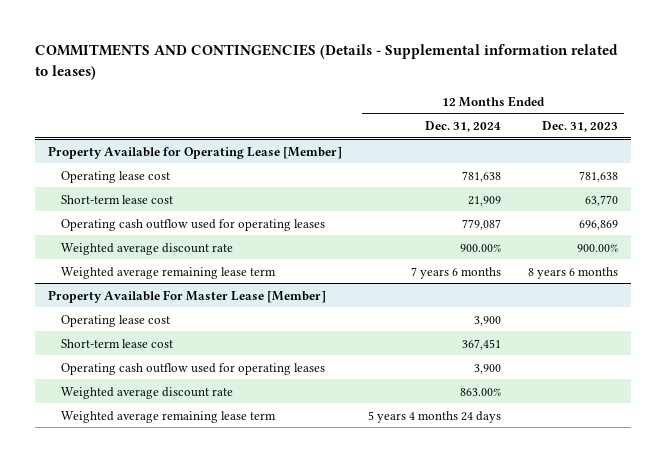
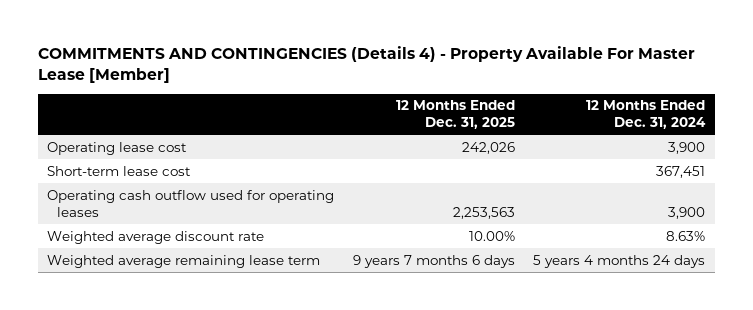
- COMMITMENTS AND CONTINGENCIES (Details - Supplemental information related to leases)
+ COMMITMENTS AND CONTINGENCIES (Details 4) - Property Available For Master Lease [Member]
- | 12 Months Ended Dec. 31, 2024 | 12 Months Ended Dec. 31, 2023
+ | 12 Months Ended Dec. 31, 2025 | 12 Months Ended Dec. 31, 2024
- Property Available for Operating Lease [Member]
- Operating lease cost | 781,638 | 781,638
- Short-term lease cost | 21,909 | 63,770
- Operating cash outflow used for operating leases | 779,087 | 696,869
- Weighted average discount rate | 900.00% | 900.00%
- Weighted average remaining lease term | 7 years 6 months | 8 years 6 months
- Property Available For Master Lease [Member]
- Weighted average discount rate | 863.00% |
+ Weighted average discount rate | 10.00% | 8.63%

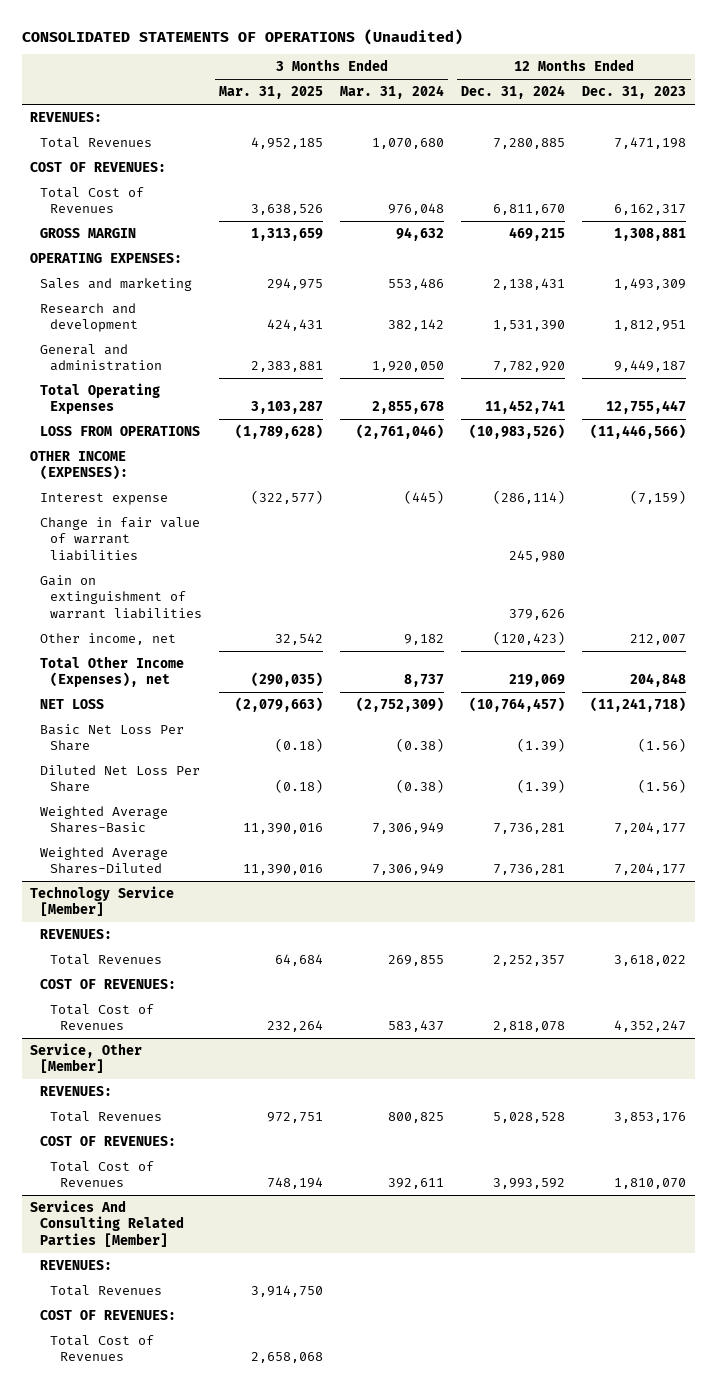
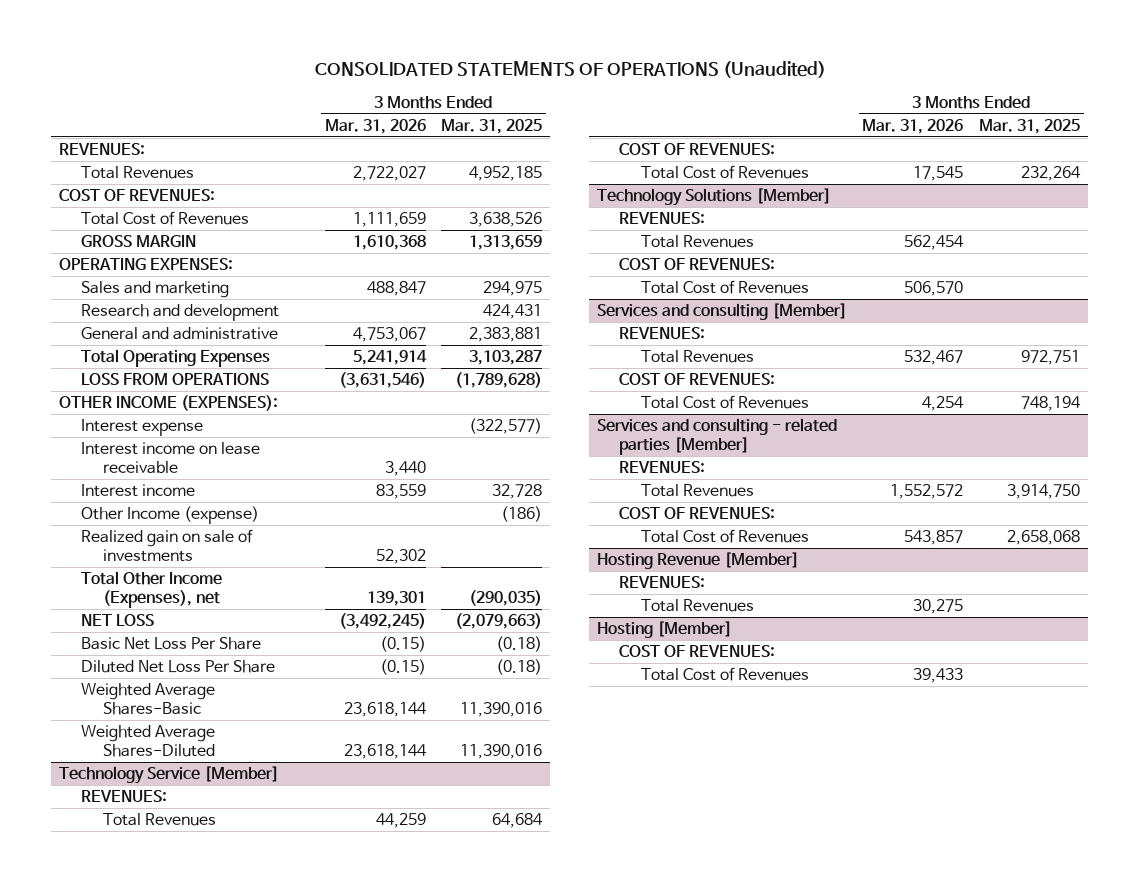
- | 3 Months Ended Mar. 31, 2025 | 3 Months Ended Mar. 31, 2024 | 12 Months Ended Dec. 31, 2024 | 12 Months Ended Dec. 31, 2023
+ | 3 Months Ended Mar. 31, 2026 | 3 Months Ended Mar. 31, 2025
- General and administration | 2,383,881 | 1,920,050 | 7,782,920 | 9,449,187
+ General and administrative | 4,753,067 | 2,383,881
- Change in fair value of warrant liabilities | | | 245,980 |
- Gain on extinguishment of warrant liabilities | | | 379,626 |
- Other income, net | 32,542 | 9,182 | (120,423) | 212,007
+ Interest income on lease receivable | 3,440 |
+ Interest income | 83,559 | 32,728
+ Other Income (expense) | | (186)
+ Realized gain on sale of investments | 52,302 |
- Service, Other [Member]
+ Technology Solutions [Member]
+ Total Revenues | 562,454 |
+ COST OF REVENUES:
+ Total Cost of Revenues | 506,570 |
+ Services and consulting [Member]
+ REVENUES:
- Services And Consulting Related Parties [Member]
+ Services and consulting - related parties [Member]
+ Hosting Revenue [Member]
+ REVENUES:
+ Total Revenues | 30,275 |
+ Hosting [Member]
+ COST OF REVENUES:
+ Total Cost of Revenues | 39,433 |

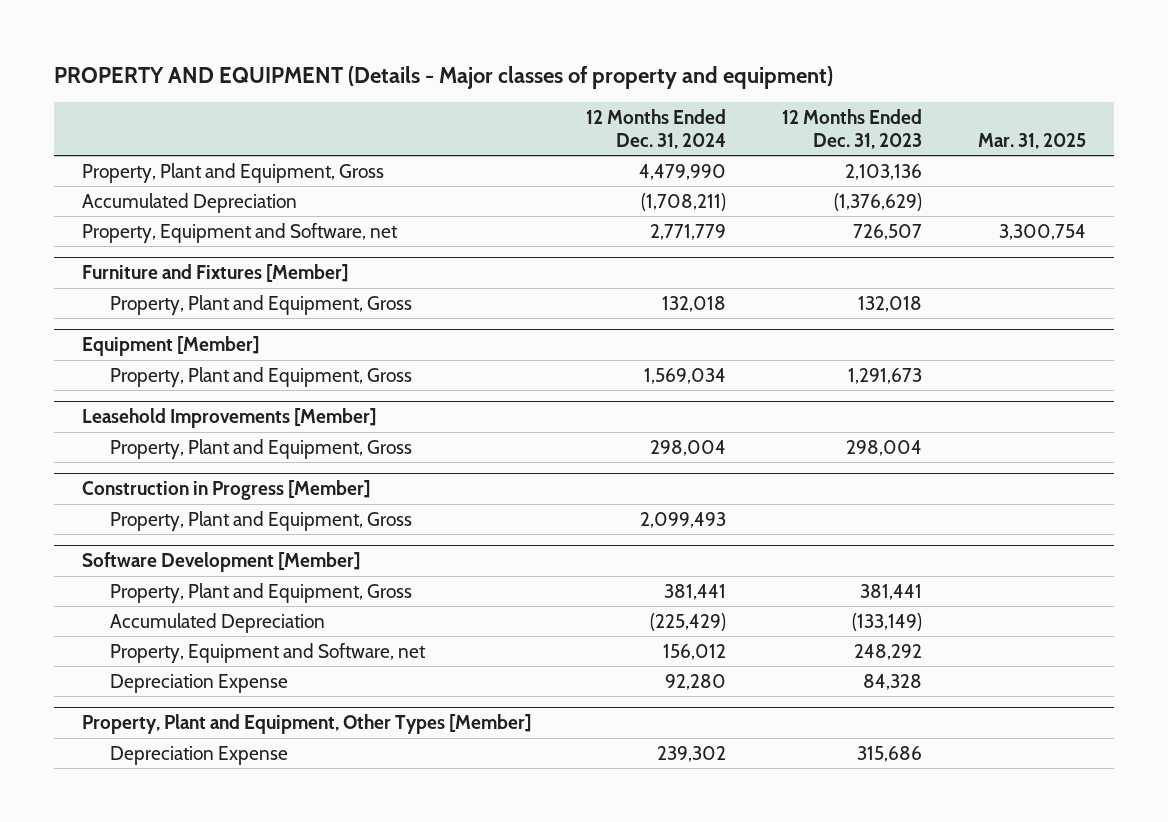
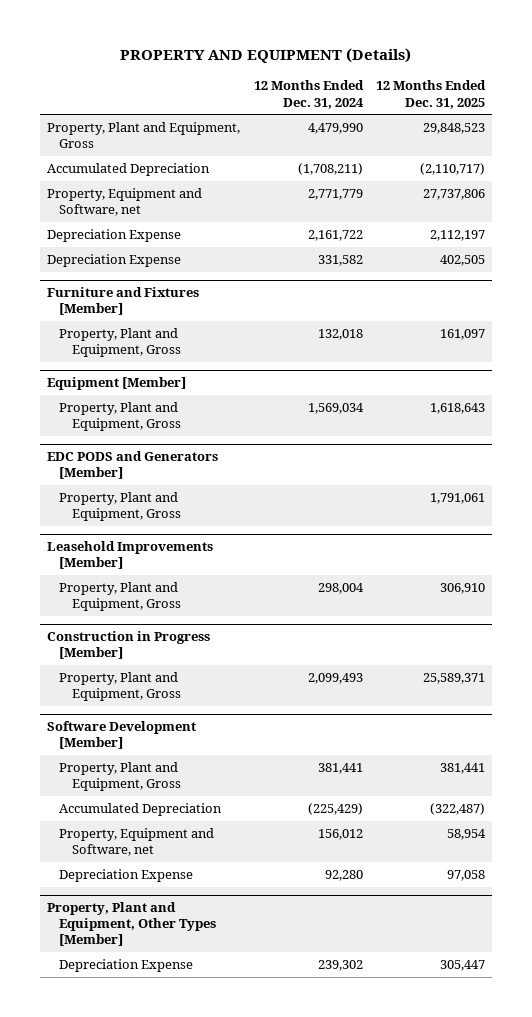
- PROPERTY AND EQUIPMENT (Details - Major classes of property and equipment)
+ PROPERTY AND EQUIPMENT (Details)
- | 12 Months Ended Dec. 31, 2024 | 12 Months Ended Dec. 31, 2023 | Mar. 31, 2025
+ | 12 Months Ended Dec. 31, 2024 | 12 Months Ended Dec. 31, 2025
+ Depreciation Expense | 2,161,722 | 2,112,197
+ Depreciation Expense | 331,582 | 402,505
+ EDC PODS and Generators [Member]
+ Property, Plant and Equipment, Gross | | 1,791,061

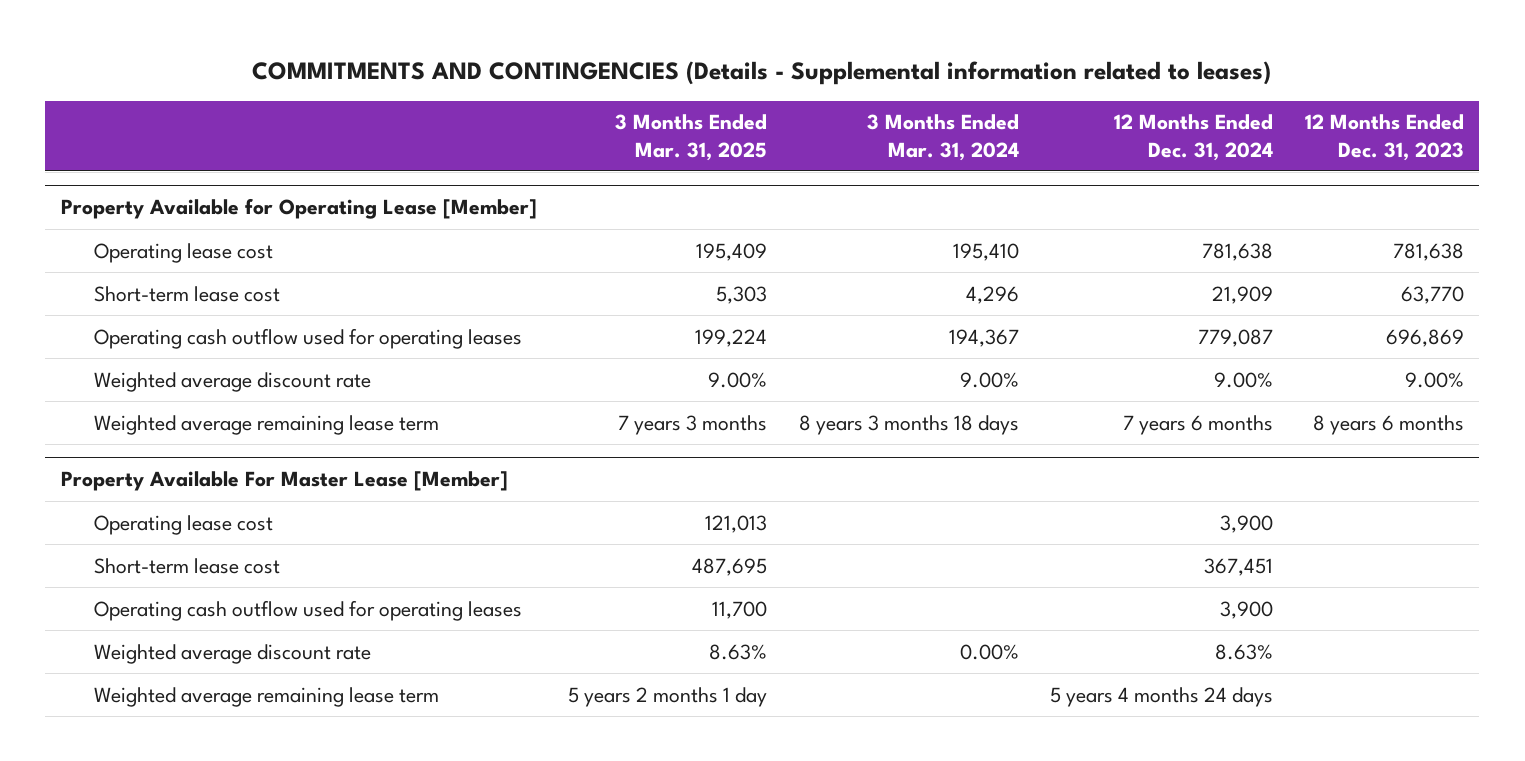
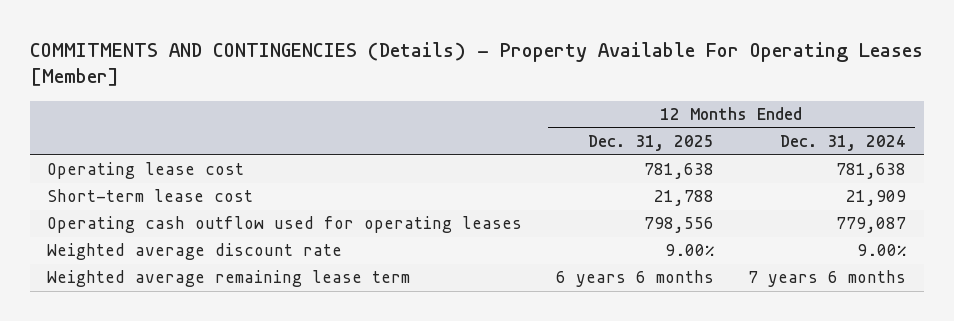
- COMMITMENTS AND CONTINGENCIES (Details - Supplemental information related to leases)
+ COMMITMENTS AND CONTINGENCIES (Details) - Property Available For Operating Leases [Member]
- | 3 Months Ended Mar. 31, 2025 | 3 Months Ended Mar. 31, 2024 | 12 Months Ended Dec. 31, 2024 | 12 Months Ended Dec. 31, 2023
+ | 12 Months Ended Dec. 31, 2025 | 12 Months Ended Dec. 31, 2024
- Property Available for Operating Lease [Member]
- Property Available For Master Lease [Member]
- Operating lease cost | 121,013 | | 3,900 |
- Short-term lease cost | 487,695 | | 367,451 |
- Operating cash outflow used for operating leases | 11,700 | | 3,900 |
- Weighted average discount rate | 8.63% | 0.00% | 8.63% |
- Weighted average remaining lease term | 5 years 2 months 1 day | | 5 years 4 months 24 days |

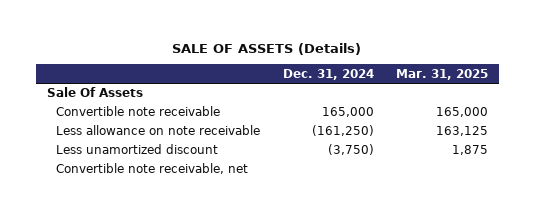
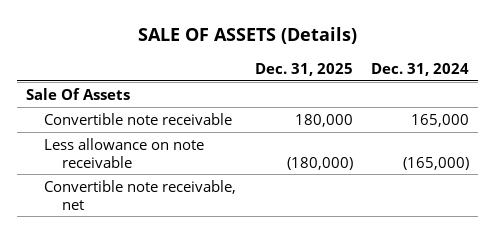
- | Dec. 31, 2024 | Mar. 31, 2025
+ | Dec. 31, 2025 | Dec. 31, 2024
- Less allowance on note receivable | (161,250) | 163,125
- Less unamortized discount | (3,750) | 1,875
+ Less allowance on note receivable | (180,000) | (165,000)

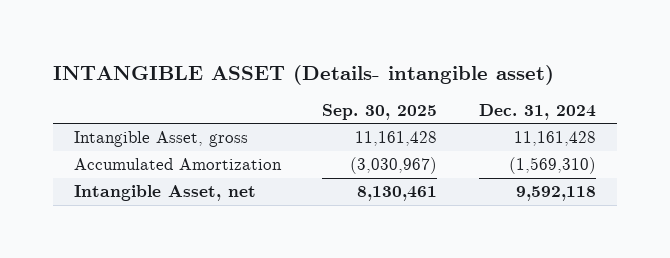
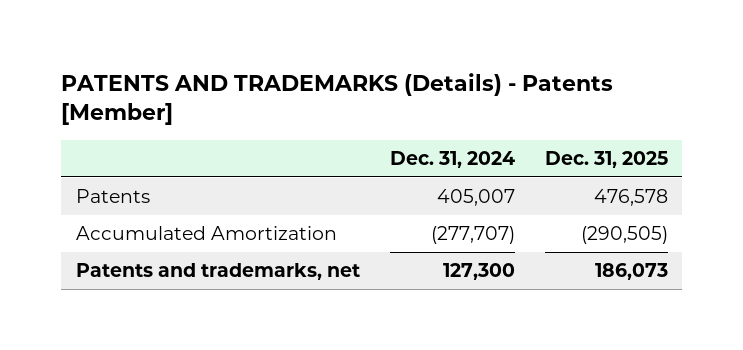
- INTANGIBLE ASSET (Details- intangible asset)
+ PATENTS AND TRADEMARKS (Details) - Patents [Member]
- | Sep. 30, 2025 | Dec. 31, 2024
+ | Dec. 31, 2024 | Dec. 31, 2025
- Intangible Asset, gross | 11,161,428 | 11,161,428
- Accumulated Amortization | (3,030,967) | (1,569,310)
- Intangible Asset, net | 8,130,461 | 9,592,118
+ Patents | 405,007 | 476,578
+ Accumulated Amortization | (277,707) | (290,505)
+ Patents and trademarks, net | 127,300 | 186,073

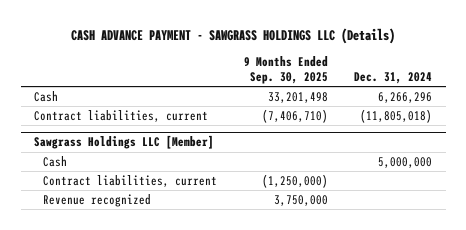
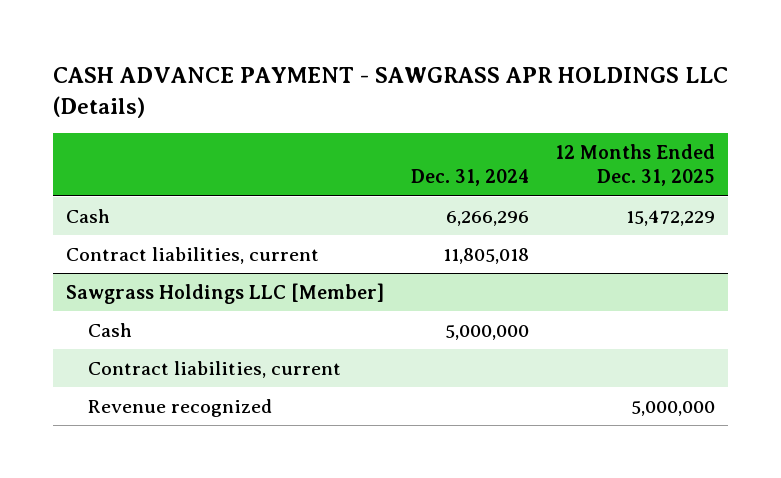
- CASH ADVANCE PAYMENT - SAWGRASS HOLDINGS LLC (Details)
+ CASH ADVANCE PAYMENT - SAWGRASS APR HOLDINGS LLC (Details)
- | 9 Months Ended Sep. 30, 2025 | Dec. 31, 2024
+ | Dec. 31, 2024 | 12 Months Ended Dec. 31, 2025
- Contract liabilities, current | (7,406,710) | (11,805,018)
+ Contract liabilities, current | 11,805,018 |

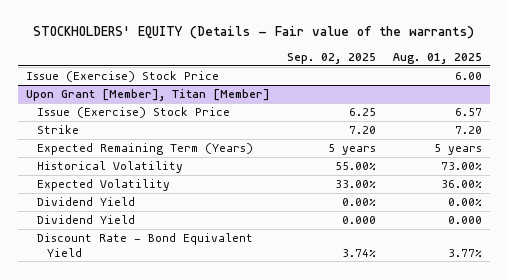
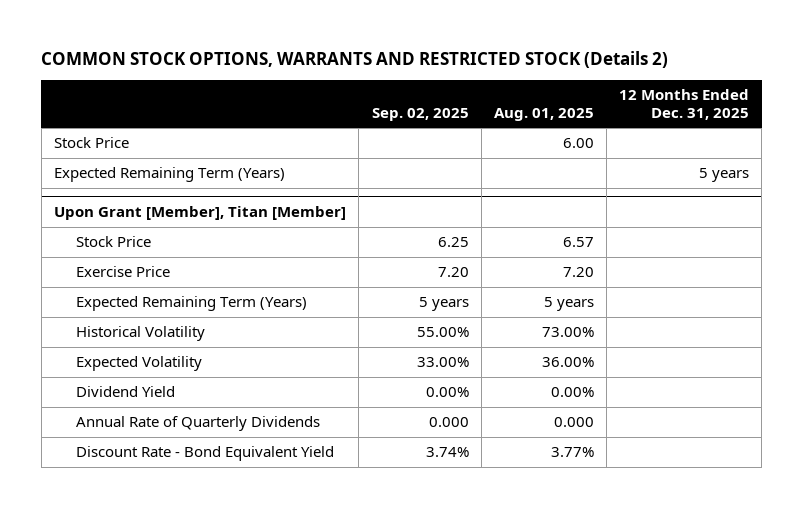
- STOCKHOLDERS' EQUITY (Details - Fair value of the warrants)
+ COMMON STOCK OPTIONS, WARRANTS AND RESTRICTED STOCK (Details 2)
- | Sep. 02, 2025 | Aug. 01, 2025
+ | Sep. 02, 2025 | Aug. 01, 2025 | 12 Months Ended Dec. 31, 2025
- Issue (Exercise) Stock Price | | 6.00
+ Stock Price | | 6.00 |
+ Expected Remaining Term (Years) | | | 5 years
@ Upon Grant [Member], Titan [Member]
- Issue (Exercise) Stock Price | 6.25 | 6.57
- Strike | 7.20 | 7.20
+ Stock Price | 6.25 | 6.57 |
+ Exercise Price | 7.20 | 7.20 |
- Dividend Yield | 0.000 | 0.000
+ Annual Rate of Quarterly Dividends | 0.000 | 0.000 |

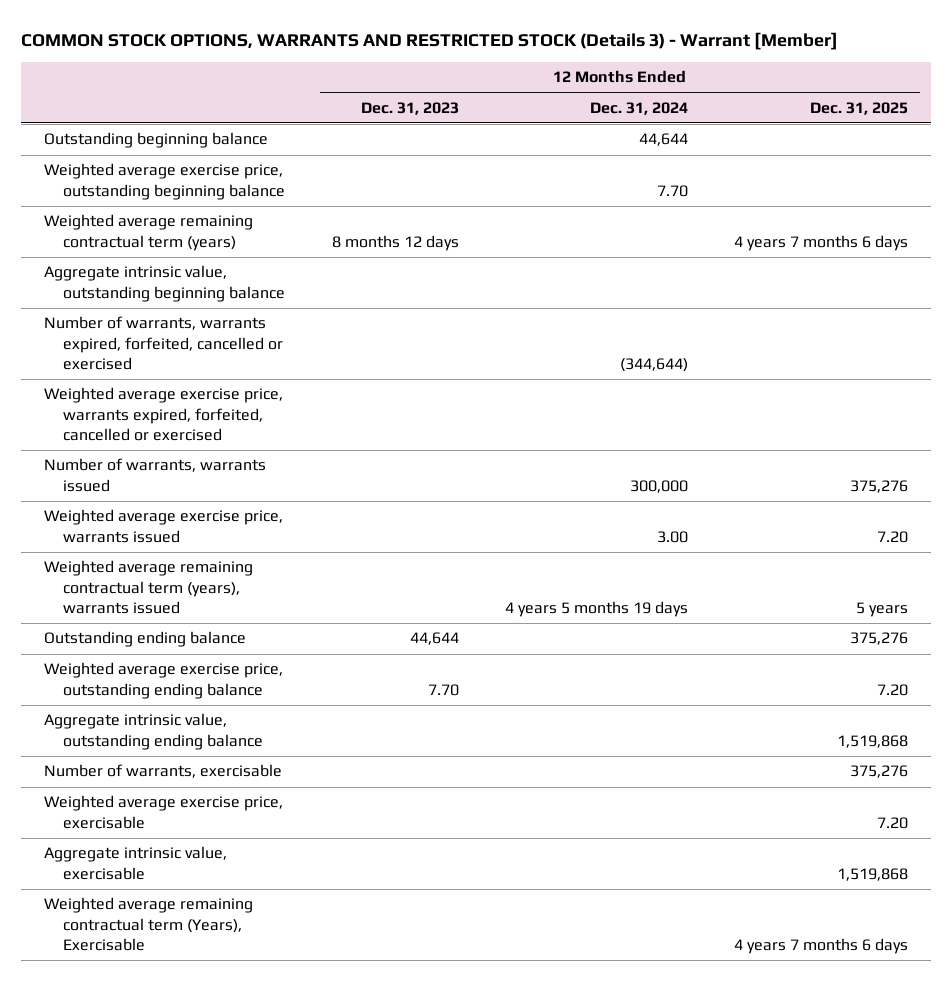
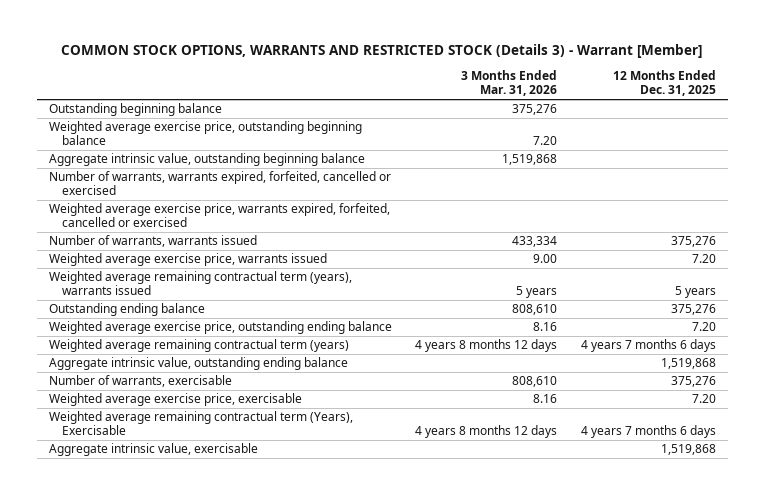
- | 12 Months Ended Dec. 31, 2023 | 12 Months Ended Dec. 31, 2024 | 12 Months Ended Dec. 31, 2025
+ | 3 Months Ended Mar. 31, 2026 | 12 Months Ended Dec. 31, 2025
moved down: Weighted average remaining contractual term (years) | 4 years 8 months 12 days | 4 years 7 months 6 days
moved down: Aggregate intrinsic value, exercisable | | 1,519,868

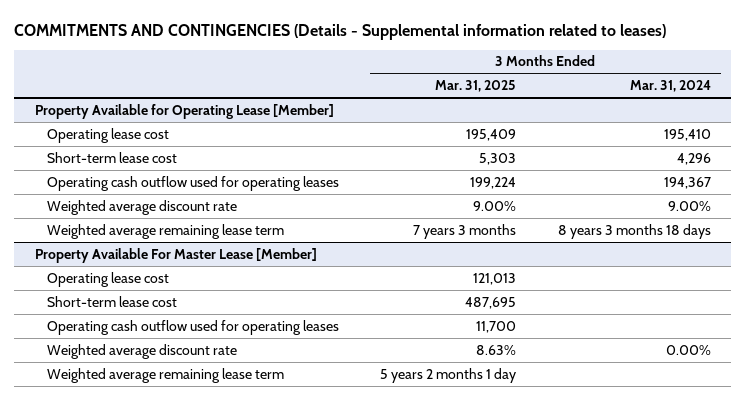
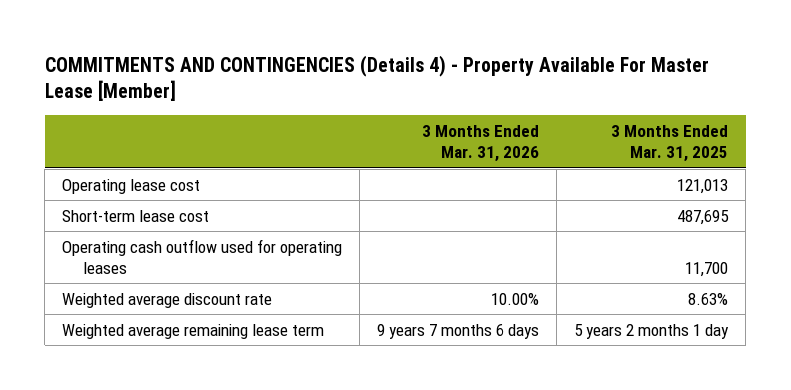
- COMMITMENTS AND CONTINGENCIES (Details - Supplemental information related to leases)
+ COMMITMENTS AND CONTINGENCIES (Details 4) - Property Available For Master Lease [Member]
- | 3 Months Ended Mar. 31, 2025 | 3 Months Ended Mar. 31, 2024
+ | 3 Months Ended Mar. 31, 2026 | 3 Months Ended Mar. 31, 2025
- Property Available for Operating Lease [Member]
- Operating lease cost | 195,409 | 195,410
- Short-term lease cost | 5,303 | 4,296
- Operating cash outflow used for operating leases | 199,224 | 194,367
- Weighted average discount rate | 9.00% | 9.00%
- Weighted average remaining lease term | 7 years 3 months | 8 years 3 months 18 days
- Property Available For Master Lease [Member]

